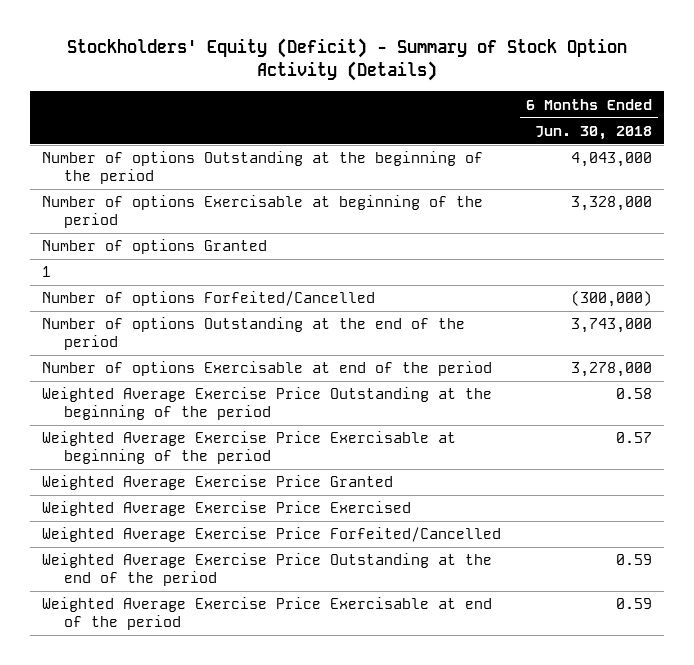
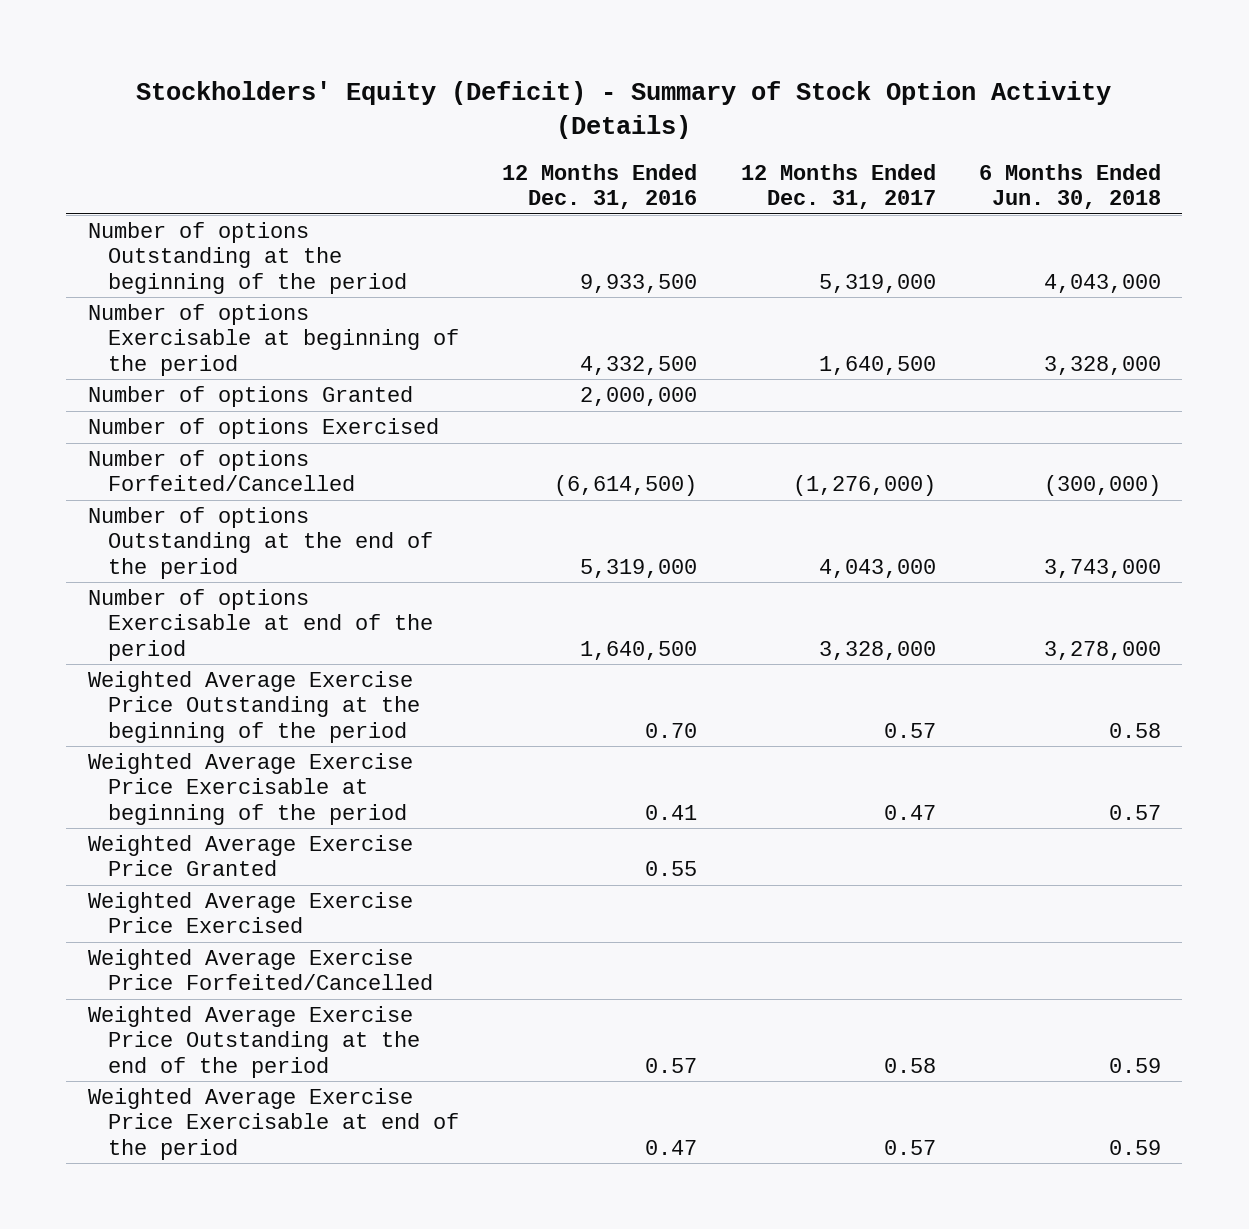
- | 6 Months Ended Jun. 30, 2018
+ | 12 Months Ended Dec. 31, 2016 | 12 Months Ended Dec. 31, 2017 | 6 Months Ended Jun. 30, 2018
- 1
+ Number of options Exercised

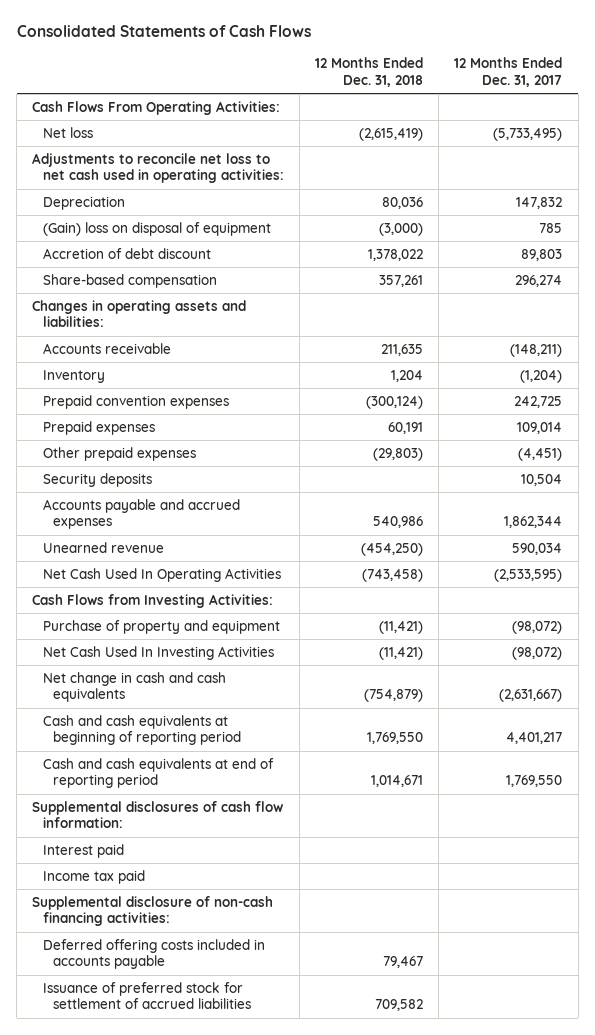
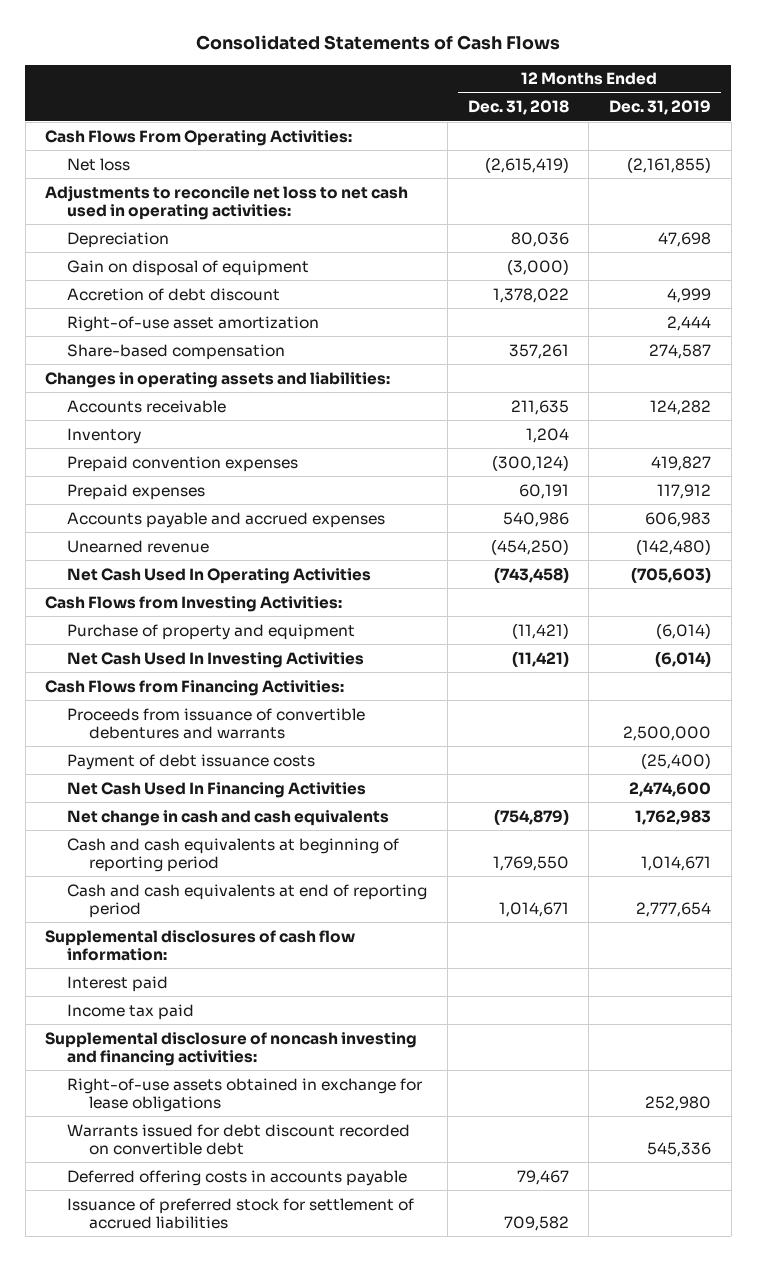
- | 12 Months Ended Dec. 31, 2018 | 12 Months Ended Dec. 31, 2017
+ | 12 Months Ended Dec. 31, 2018 | 12 Months Ended Dec. 31, 2019
- (Gain) loss on disposal of equipment | (3,000) | 785
+ Gain on disposal of equipment | (3,000) |
+ Right-of-use asset amortization | | 2,444
- Other prepaid expenses | (29,803) | (4,451)
- Security deposits | | 10,504
+ Cash Flows from Financing Activities:
+ Proceeds from issuance of convertible debentures and warrants | | 2,500,000
+ Payment of debt issuance costs | | (25,400)
+ Net Cash Used In Financing Activities | | 2,474,600
- Supplemental disclosure of non-cash financing activities:
- Deferred offering costs included in accounts payable | 79,467 |
+ Supplemental disclosure of noncash investing and financing activities:
+ Right-of-use assets obtained in exchange for lease obligations | | 252,980
+ Warrants issued for debt discount recorded on convertible debt | | 545,336
+ Deferred offering costs in accounts payable | 79,467 |

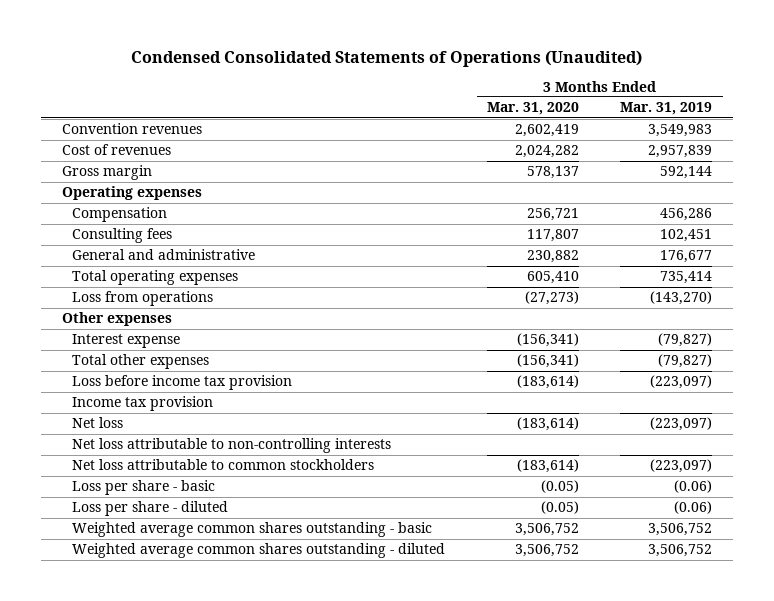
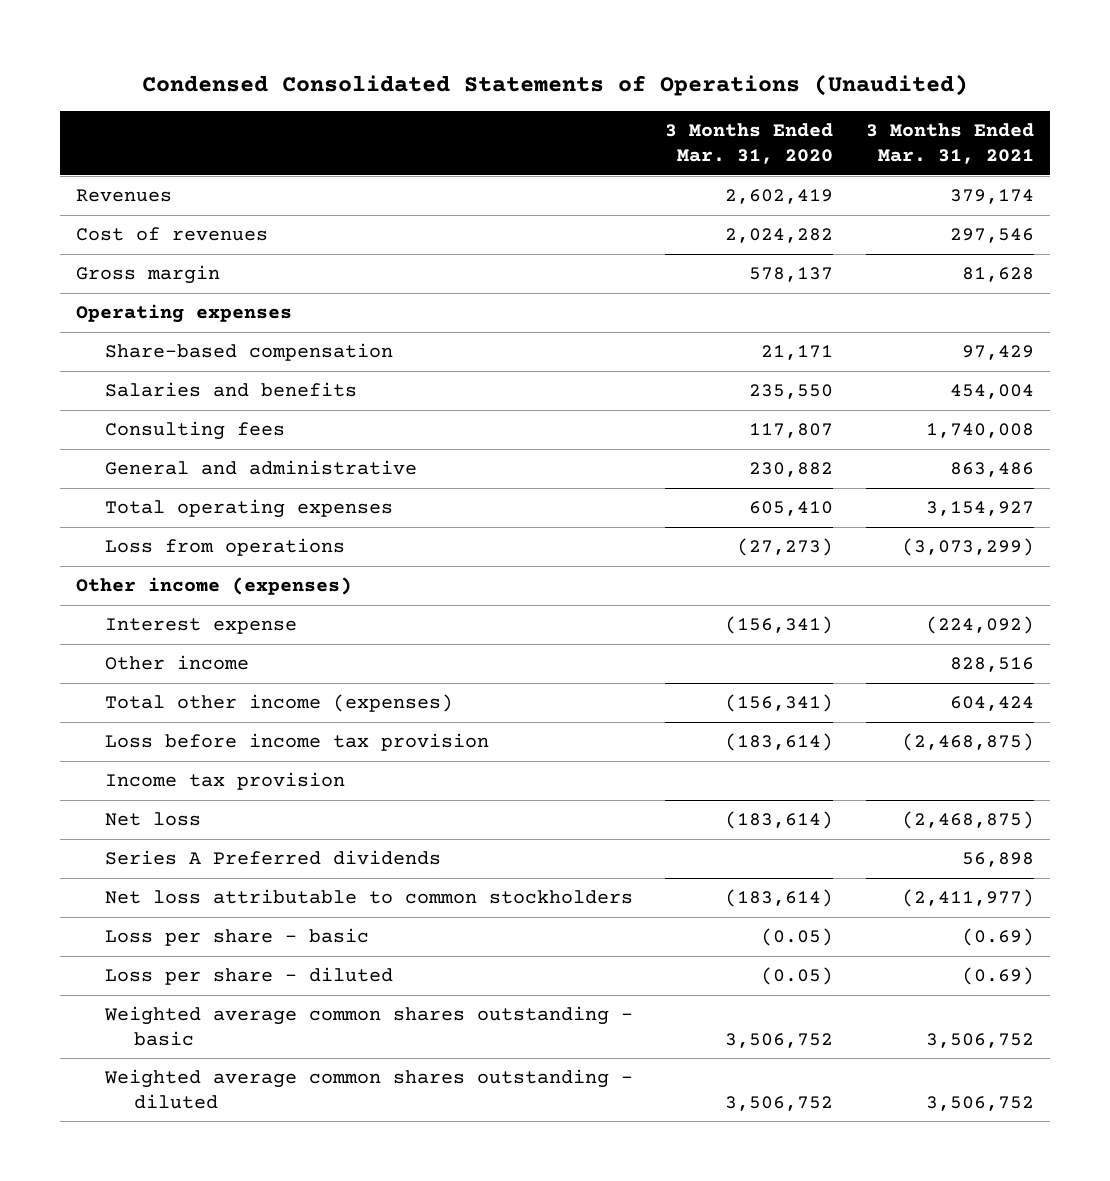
- | 3 Months Ended Mar. 31, 2020 | 3 Months Ended Mar. 31, 2019
+ | 3 Months Ended Mar. 31, 2020 | 3 Months Ended Mar. 31, 2021
- Convention revenues | 2,602,419 | 3,549,983
+ Revenues | 2,602,419 | 379,174
- Compensation | 256,721 | 456,286
+ Share-based compensation | 21,171 | 97,429
+ Salaries and benefits | 235,550 | 454,004
- Other expenses
+ Other income (expenses)
- Total other expenses | (156,341) | (79,827)
+ Other income | | 828,516
+ Total other income (expenses) | (156,341) | 604,424
- Net loss attributable to non-controlling interests
+ Series A Preferred dividends | | 56,898

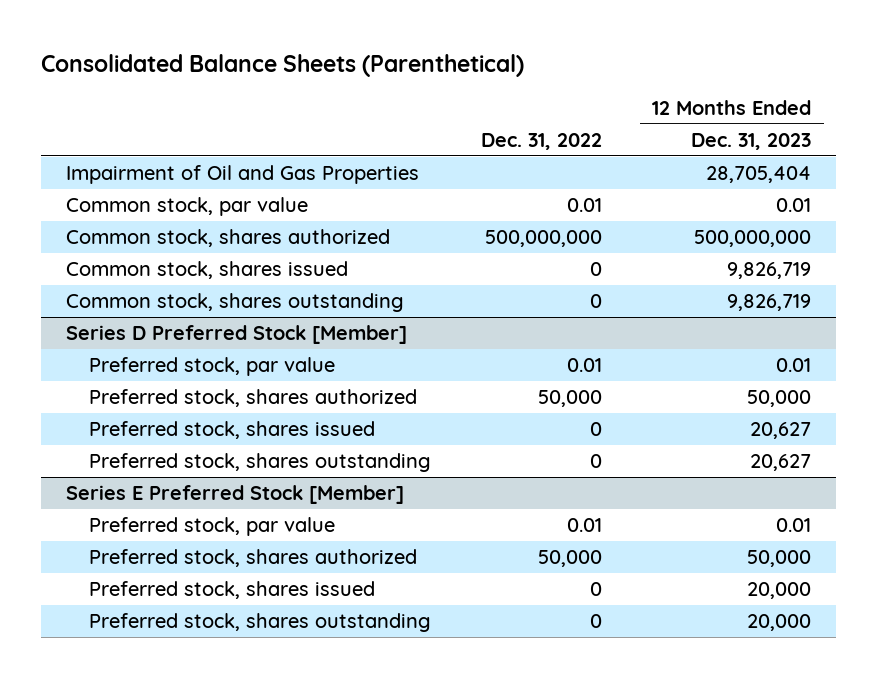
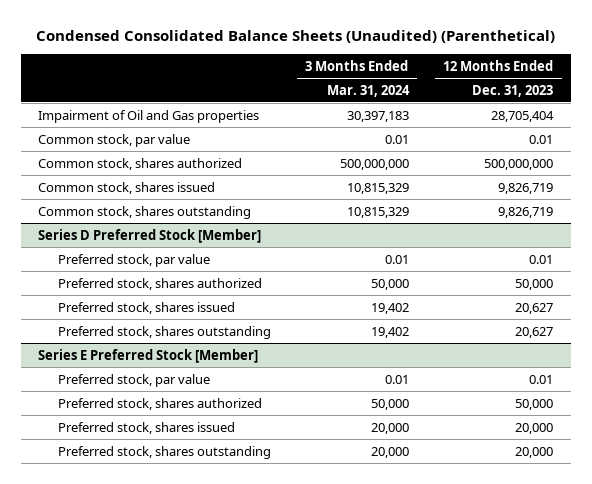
- Consolidated Balance Sheets (Parenthetical)
+ Condensed Consolidated Balance Sheets (Unaudited) (Parenthetical)
- | Dec. 31, 2022 | 12 Months Ended Dec. 31, 2023
+ | 3 Months Ended Mar. 31, 2024 | 12 Months Ended Dec. 31, 2023
- Impairment of Oil and Gas Properties | | 28,705,404
+ Impairment of Oil and Gas properties | 30,397,183 | 28,705,404

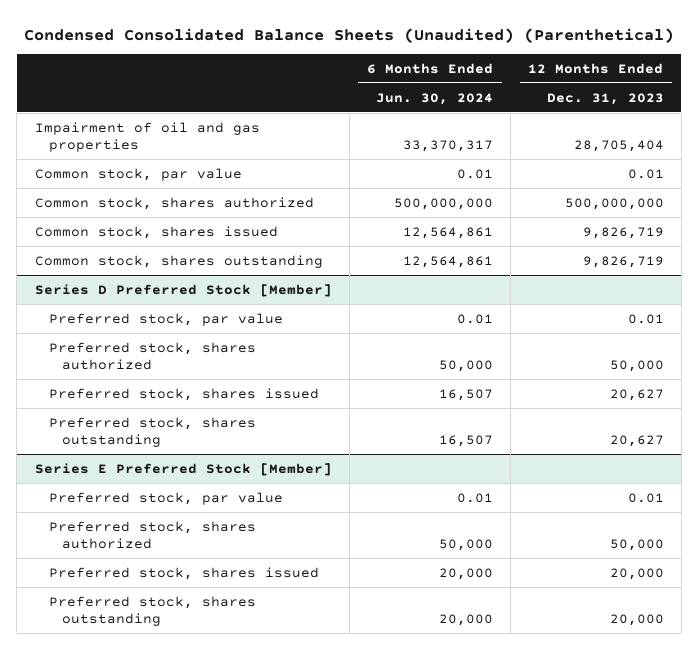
- | 3 Months Ended Mar. 31, 2024 | 12 Months Ended Dec. 31, 2023
+ | 6 Months Ended Jun. 30, 2024 | 12 Months Ended Dec. 31, 2023
- Impairment of Oil and Gas properties | 30,397,183 | 28,705,404
+ Impairment of oil and gas properties | 33,370,317 | 28,705,404

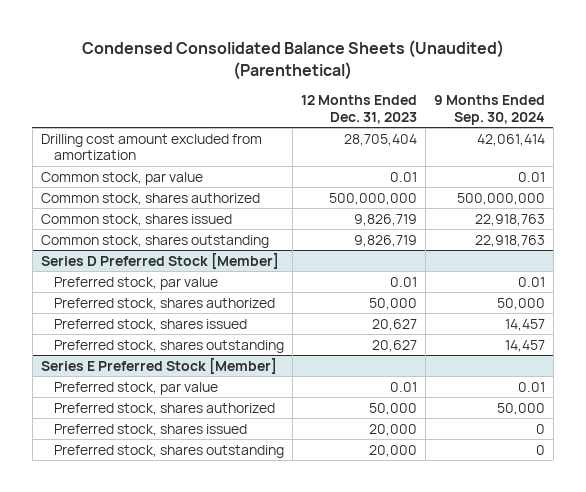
- | 6 Months Ended Jun. 30, 2024 | 12 Months Ended Dec. 31, 2023
+ | 12 Months Ended Dec. 31, 2023 | 9 Months Ended Sep. 30, 2024
- Impairment of oil and gas properties | 33,370,317 | 28,705,404
+ Drilling cost amount excluded from amortization | 28,705,404 | 42,061,414

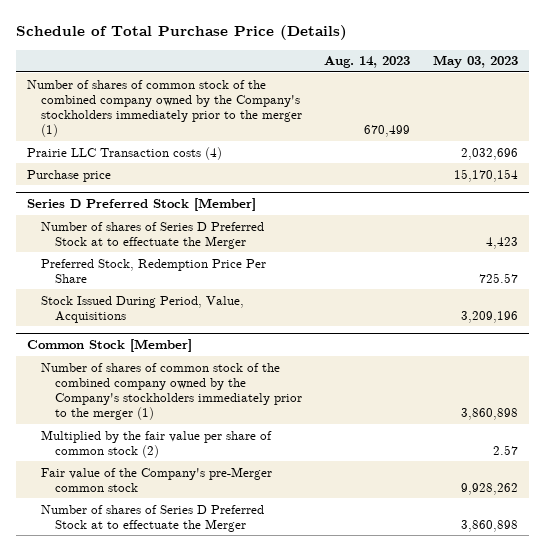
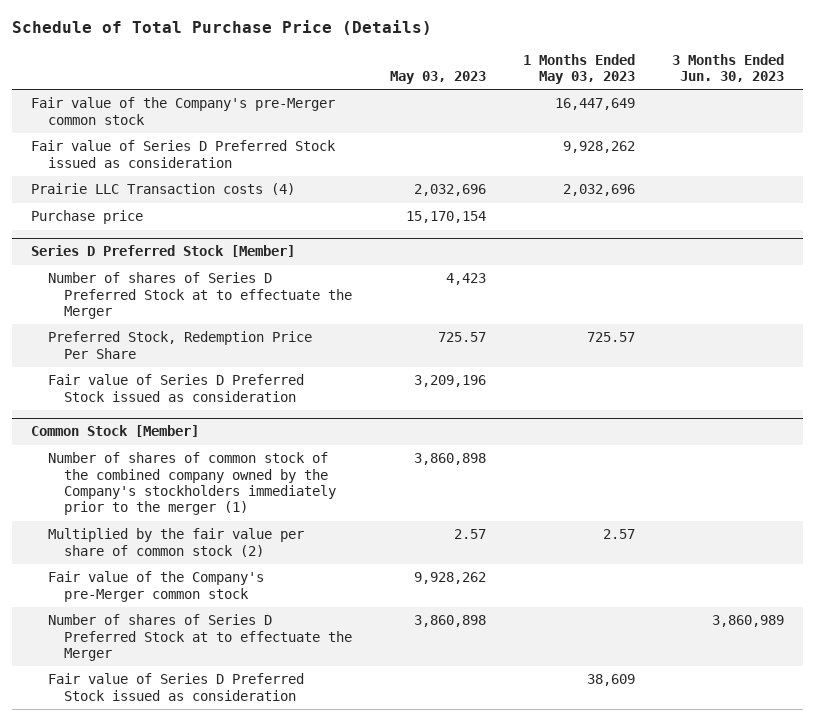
- | Aug. 14, 2023 | May 03, 2023
+ | May 03, 2023 | 1 Months Ended May 03, 2023 | 3 Months Ended Jun. 30, 2023
- Number of shares of common stock of the combined company owned by the Company's stockholders immediately prior to the merger (1) | 670,499 |
+ Fair value of the Company's pre-Merger common stock | | 16,447,649 |
+ Fair value of Series D Preferred Stock issued as consideration | | 9,928,262 |
@ Series D Preferred Stock [Member]
- Stock Issued During Period, Value, Acquisitions | | 3,209,196
+ Fair value of Series D Preferred Stock issued as consideration | 3,209,196 | |
@ Common Stock [Member]
+ Fair value of Series D Preferred Stock issued as consideration | | 38,609 |

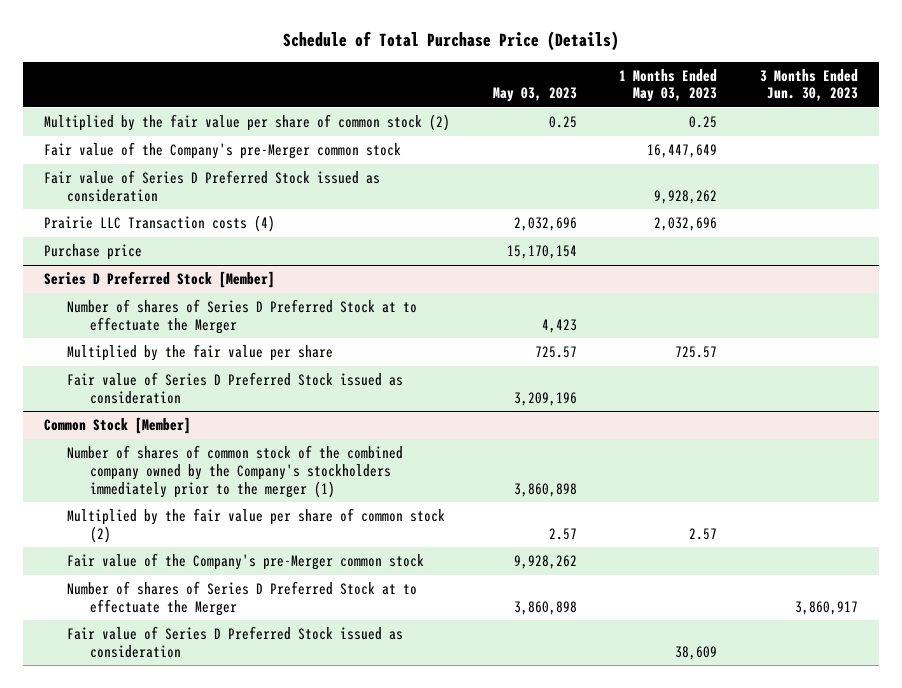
+ Multiplied by the fair value per share of common stock (2) | 0.25 | 0.25 |
@ Series D Preferred Stock [Member]
- Preferred Stock, Redemption Price Per Share | 725.57 | 725.57 |
+ Multiplied by the fair value per share | 725.57 | 725.57 |
@ Common Stock [Member]
- Number of shares of Series D Preferred Stock at to effectuate the Merger | 3,860,898 | | 3,860,989
+ Number of shares of Series D Preferred Stock at to effectuate the Merger | 3,860,898 | | 3,860,917

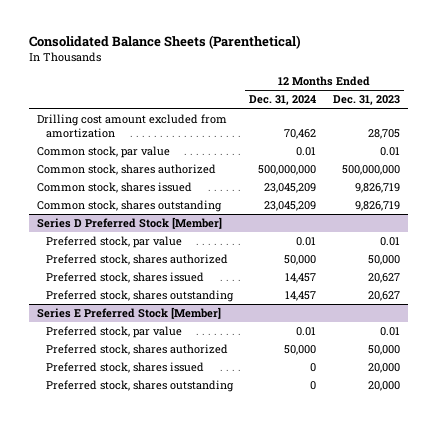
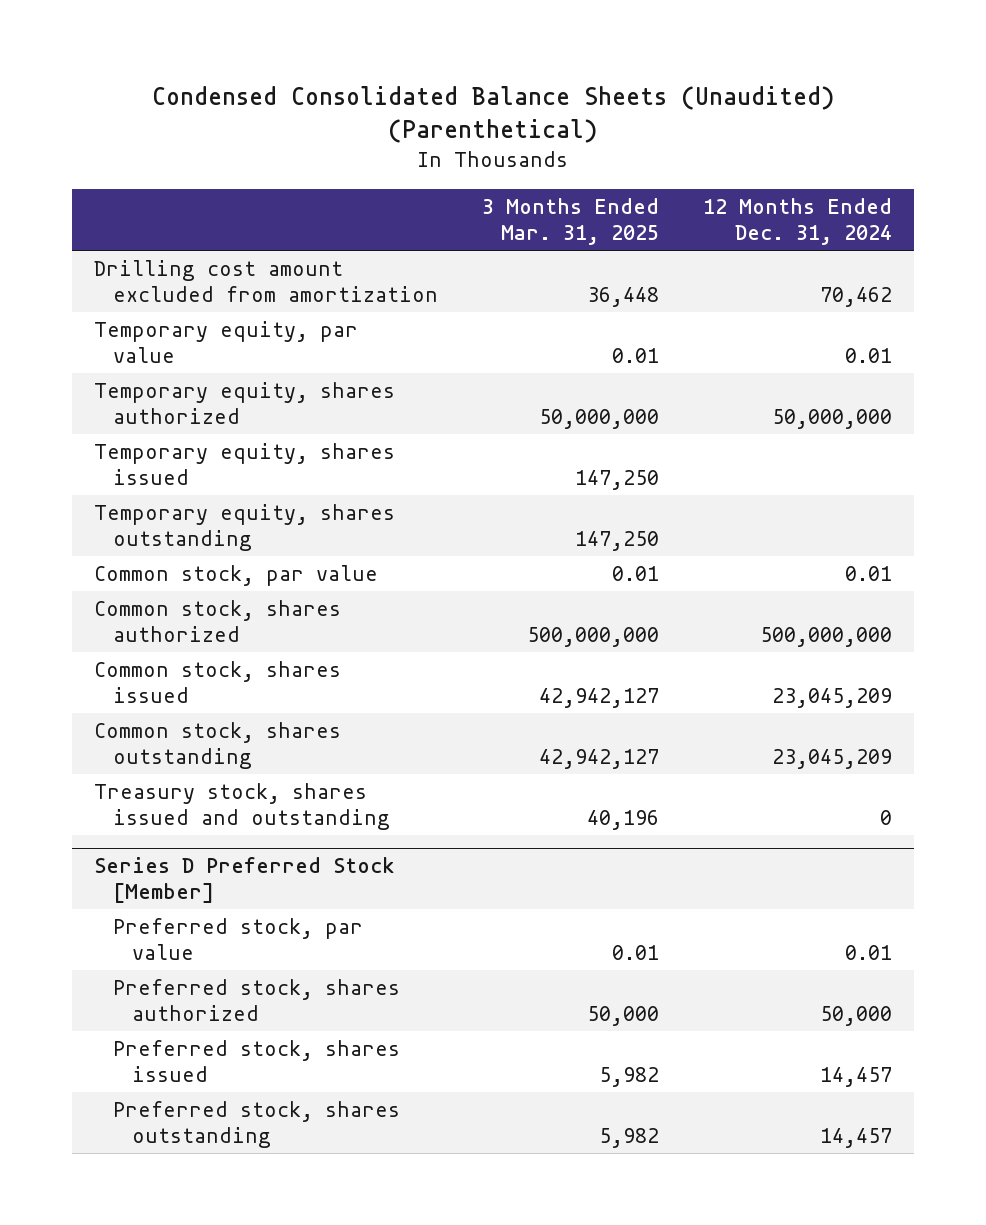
- Consolidated Balance Sheets (Parenthetical)
+ Condensed Consolidated Balance Sheets (Unaudited) (Parenthetical)
- | 12 Months Ended Dec. 31, 2024 | 12 Months Ended Dec. 31, 2023
+ | 3 Months Ended Mar. 31, 2025 | 12 Months Ended Dec. 31, 2024
+ Temporary equity, par value | 0.01 | 0.01
+ Temporary equity, shares authorized | 50,000,000 | 50,000,000
+ Temporary equity, shares issued | 147,250 |
+ Temporary equity, shares outstanding | 147,250 |
+ Treasury stock, shares issued and outstanding | 40,196 | 0
- Series E Preferred Stock [Member]
- Preferred stock, par value | 0.01 | 0.01
- Preferred stock, shares authorized | 50,000 | 50,000
- Preferred stock, shares issued | 0 | 20,000
- Preferred stock, shares outstanding | 0 | 20,000

